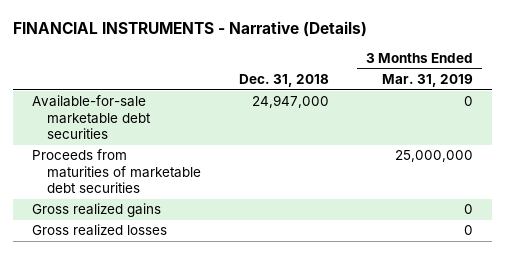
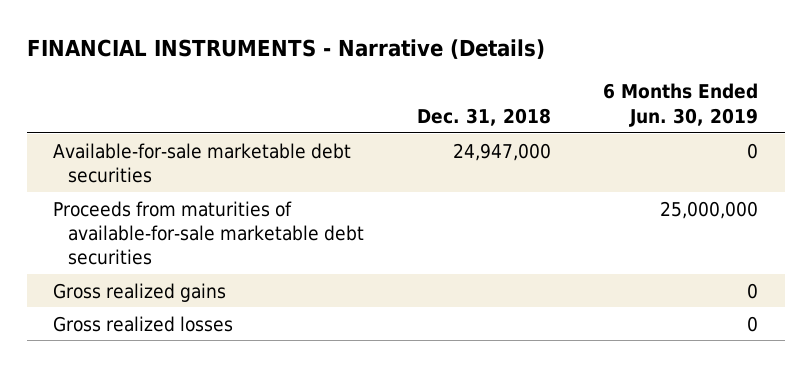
- | Dec. 31, 2018 | 3 Months Ended Mar. 31, 2019
+ | Dec. 31, 2018 | 6 Months Ended Jun. 30, 2019
- Proceeds from maturities of marketable debt securities | | 25,000,000
+ Proceeds from maturities of available-for-sale marketable debt securities | | 25,000,000

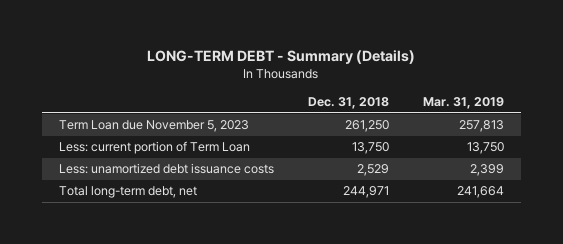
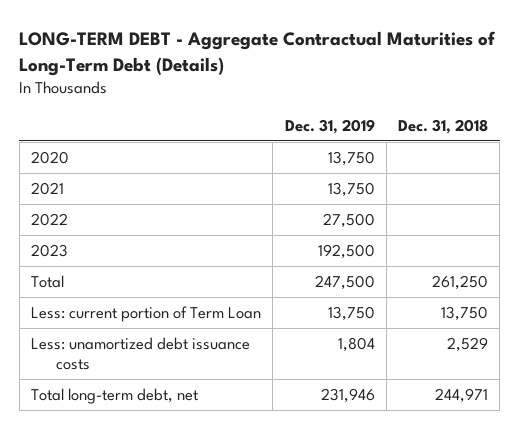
- LONG-TERM DEBT - Summary (Details)
+ LONG-TERM DEBT - Aggregate Contractual Maturities of Long-Term Debt (Details)
- | Dec. 31, 2018 | Mar. 31, 2019
+ | Dec. 31, 2019 | Dec. 31, 2018
- Term Loan due November 5, 2023 | 261,250 | 257,813
+ 2020 | 13,750 |
+ 2021 | 13,750 |
+ 2022 | 27,500 |
+ 2023 | 192,500 |
+ Total | 247,500 | 261,250

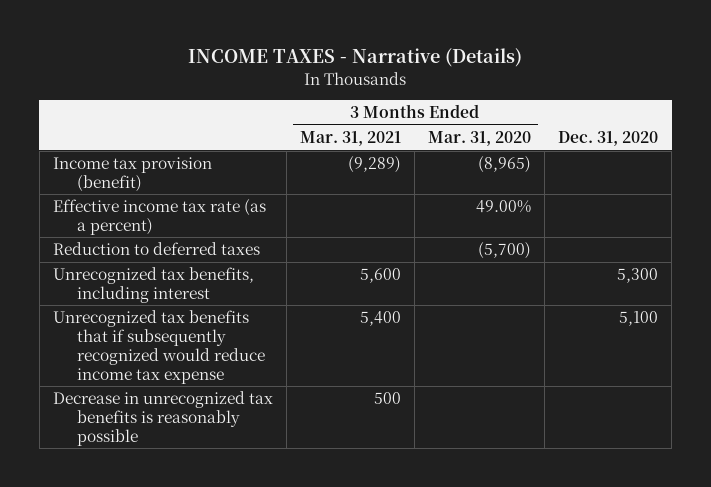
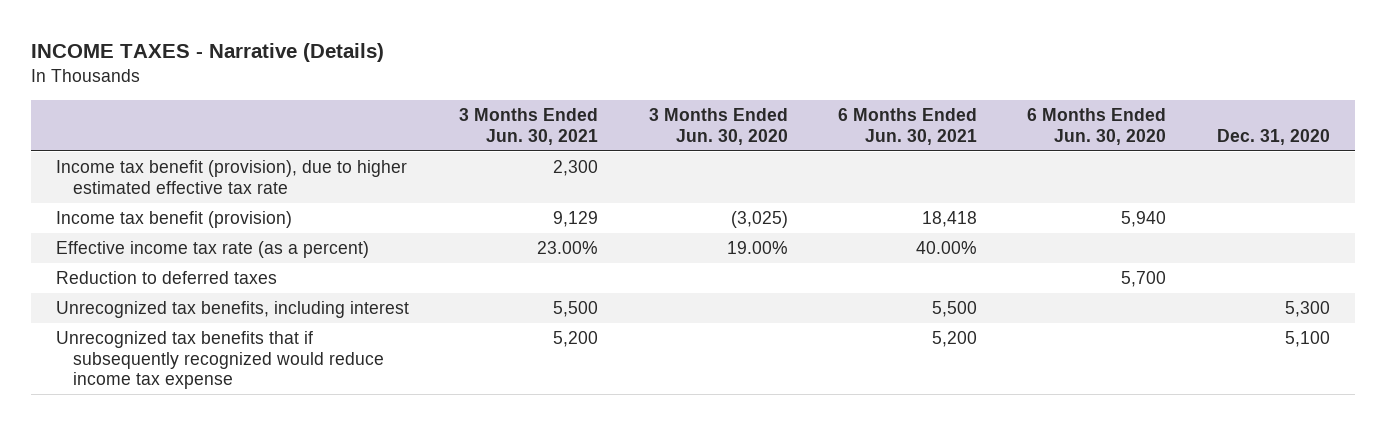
- | 3 Months Ended Mar. 31, 2021 | 3 Months Ended Mar. 31, 2020 | Dec. 31, 2020
+ | 3 Months Ended Jun. 30, 2021 | 3 Months Ended Jun. 30, 2020 | 6 Months Ended Jun. 30, 2021 | 6 Months Ended Jun. 30, 2020 | Dec. 31, 2020
- Income tax provision (benefit) | (9,289) | (8,965) |
+ Income tax benefit (provision), due to higher estimated effective tax rate | 2,300 | | | |
+ Income tax benefit (provision) | 9,129 | (3,025) | 18,418 | 5,940 |
- Decrease in unrecognized tax benefits is reasonably possible | 500 | |

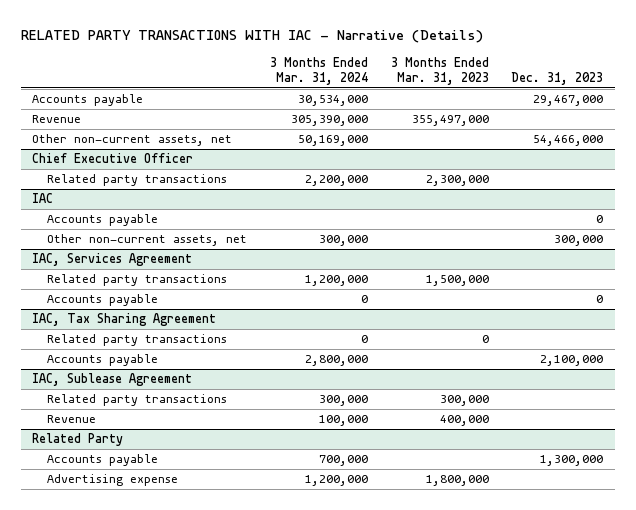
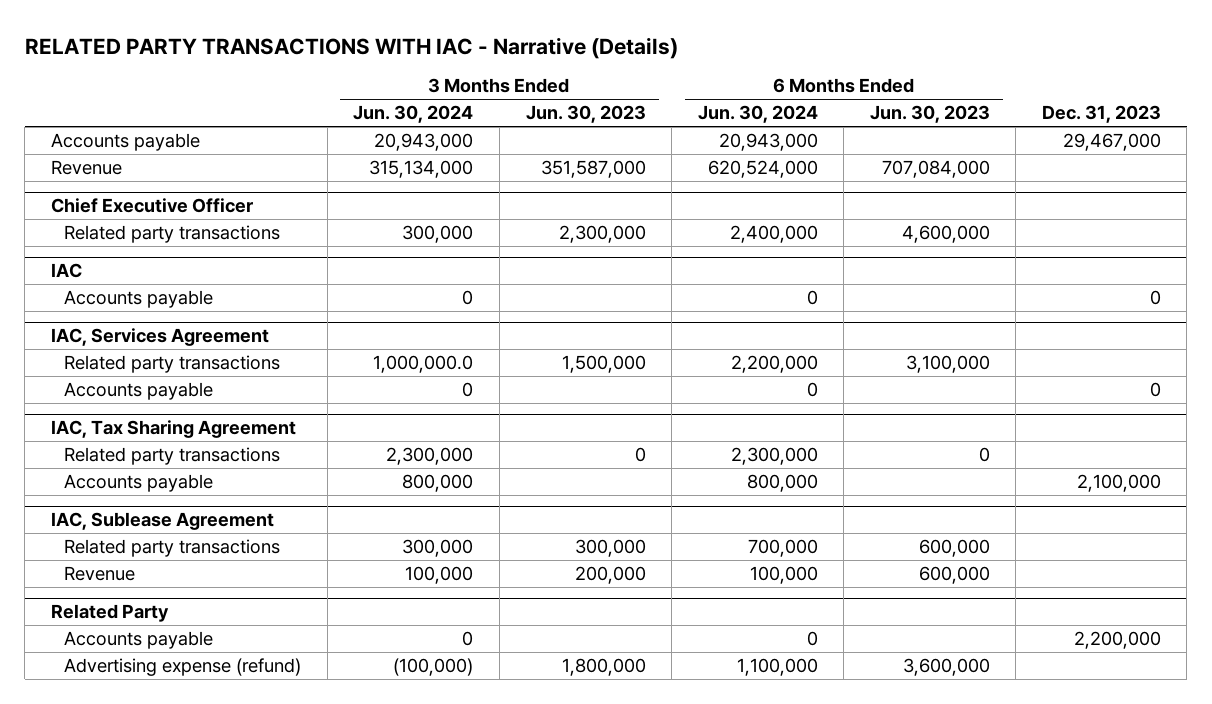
- | 3 Months Ended Mar. 31, 2024 | 3 Months Ended Mar. 31, 2023 | Dec. 31, 2023
+ | 3 Months Ended Jun. 30, 2024 | 3 Months Ended Jun. 30, 2023 | 6 Months Ended Jun. 30, 2024 | 6 Months Ended Jun. 30, 2023 | Dec. 31, 2023
- Other non-current assets, net | 50,169,000 | | 54,466,000
@ IAC
- Other non-current assets, net | 300,000 | | 300,000
@ Related Party
- Accounts payable | 700,000 | | 1,300,000
- Advertising expense | 1,200,000 | 1,800,000 |
+ Accounts payable | 0 | | 0 | | 2,200,000
+ Advertising expense (refund) | (100,000) | 1,800,000 | 1,100,000 | 3,600,000 |

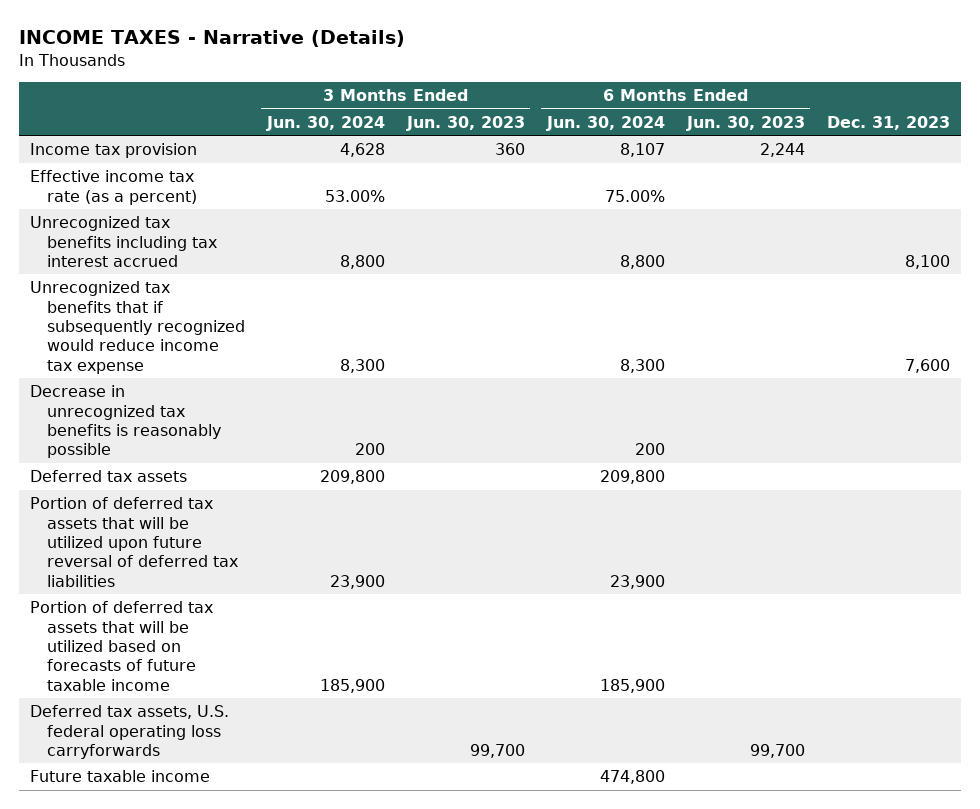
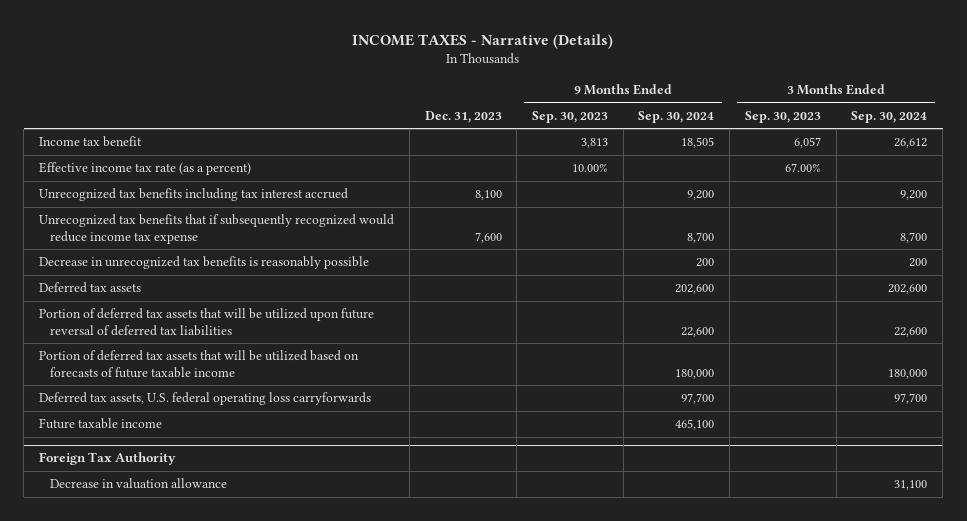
- | 3 Months Ended Jun. 30, 2024 | 3 Months Ended Jun. 30, 2023 | 6 Months Ended Jun. 30, 2024 | 6 Months Ended Jun. 30, 2023 | Dec. 31, 2023
+ | Dec. 31, 2023 | 9 Months Ended Sep. 30, 2023 | 9 Months Ended Sep. 30, 2024 | 3 Months Ended Sep. 30, 2023 | 3 Months Ended Sep. 30, 2024
- Income tax provision | 4,628 | 360 | 8,107 | 2,244 |
+ Income tax benefit | | 3,813 | 18,505 | 6,057 | 26,612
+ Foreign Tax Authority
+ Decrease in valuation allowance | | | | | 31,100

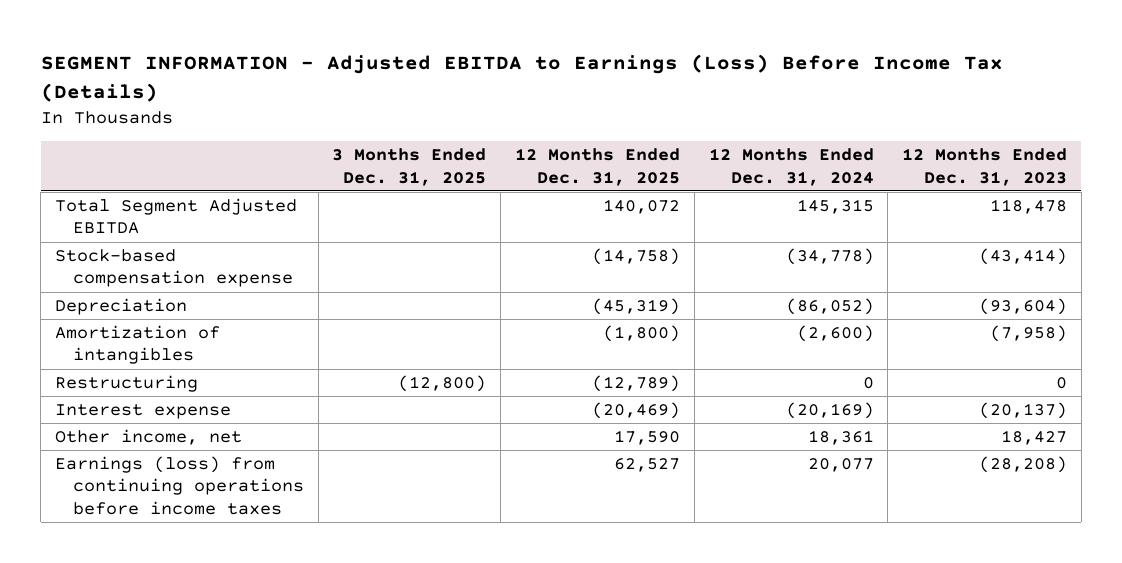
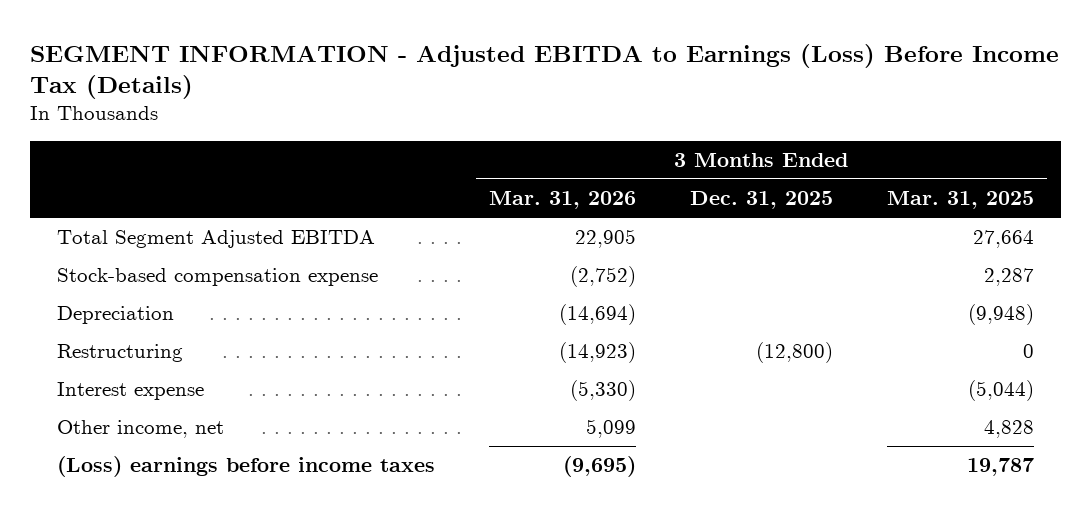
- | 3 Months Ended Dec. 31, 2025 | 12 Months Ended Dec. 31, 2025 | 12 Months Ended Dec. 31, 2024 | 12 Months Ended Dec. 31, 2023
+ | 3 Months Ended Mar. 31, 2026 | 3 Months Ended Dec. 31, 2025 | 3 Months Ended Mar. 31, 2025
- Amortization of intangibles | | (1,800) | (2,600) | (7,958)
- Earnings (loss) from continuing operations before income taxes | | 62,527 | 20,077 | (28,208)
+ (Loss) earnings before income taxes | (9,695) | | 19,787

